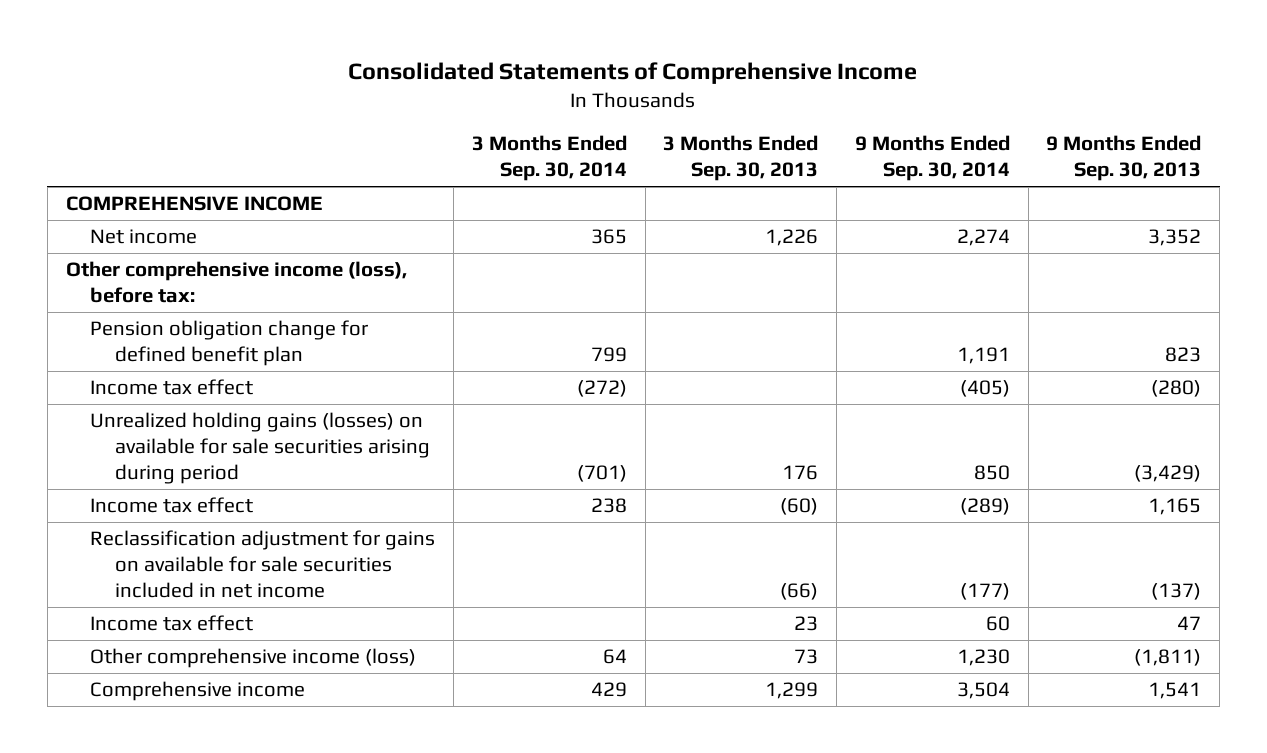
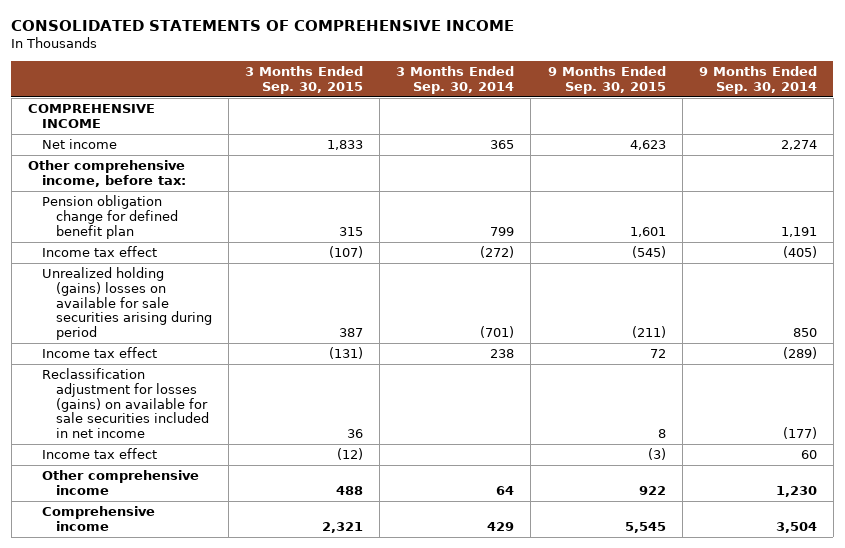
- Consolidated Statements of Comprehensive Income
+ CONSOLIDATED STATEMENTS OF COMPREHENSIVE INCOME
- | 3 Months Ended Sep. 30, 2014 | 3 Months Ended Sep. 30, 2013 | 9 Months Ended Sep. 30, 2014 | 9 Months Ended Sep. 30, 2013
+ | 3 Months Ended Sep. 30, 2015 | 3 Months Ended Sep. 30, 2014 | 9 Months Ended Sep. 30, 2015 | 9 Months Ended Sep. 30, 2014
- Other comprehensive income (loss), before tax:
+ Other comprehensive income, before tax:
- Unrealized holding gains (losses) on available for sale securities arising during period | (701) | 176 | 850 | (3,429)
+ Unrealized holding (gains) losses on available for sale securities arising during period | 387 | (701) | (211) | 850
- Reclassification adjustment for gains on available for sale securities included in net income | | (66) | (177) | (137)
+ Reclassification adjustment for losses (gains) on available for sale securities included in net income | 36 | | 8 | (177)
- Other comprehensive income (loss) | 64 | 73 | 1,230 | (1,811)
+ Other comprehensive income | 488 | 64 | 922 | 1,230

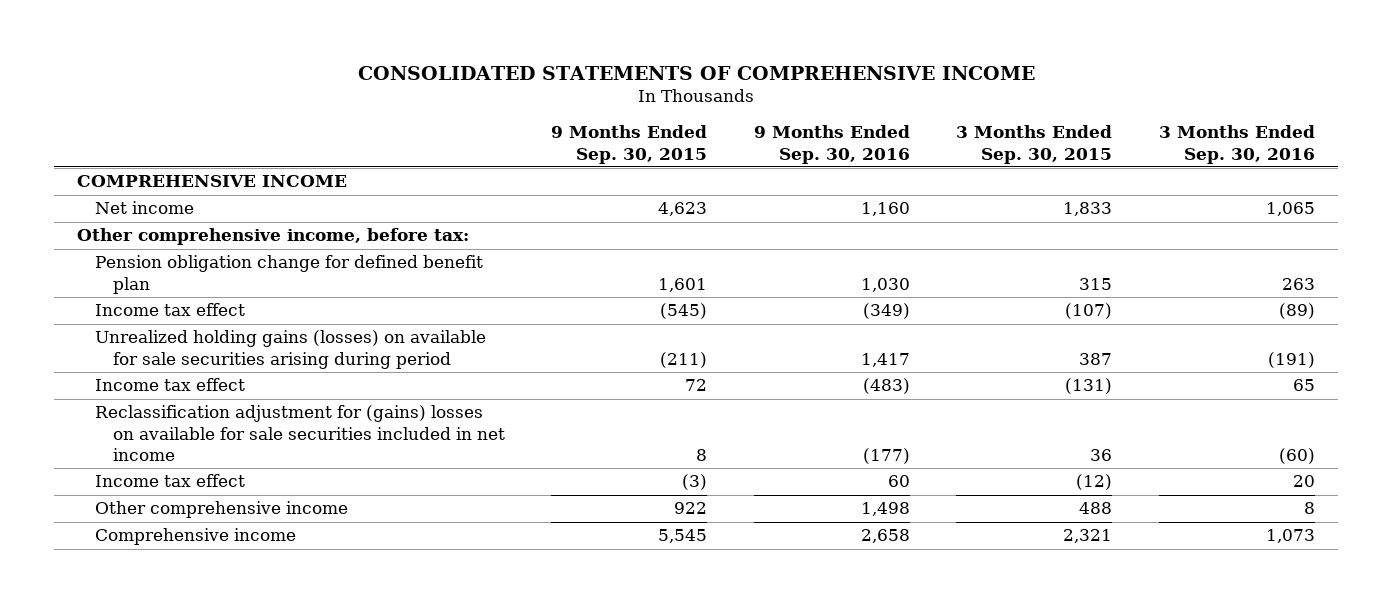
- | 3 Months Ended Sep. 30, 2015 | 3 Months Ended Sep. 30, 2014 | 9 Months Ended Sep. 30, 2015 | 9 Months Ended Sep. 30, 2014
+ | 9 Months Ended Sep. 30, 2015 | 9 Months Ended Sep. 30, 2016 | 3 Months Ended Sep. 30, 2015 | 3 Months Ended Sep. 30, 2016
- Unrealized holding (gains) losses on available for sale securities arising during period | 387 | (701) | (211) | 850
+ Unrealized holding gains (losses) on available for sale securities arising during period | (211) | 1,417 | 387 | (191)
- Reclassification adjustment for losses (gains) on available for sale securities included in net income | 36 | | 8 | (177)
+ Reclassification adjustment for (gains) losses on available for sale securities included in net income | 8 | (177) | 36 | (60)

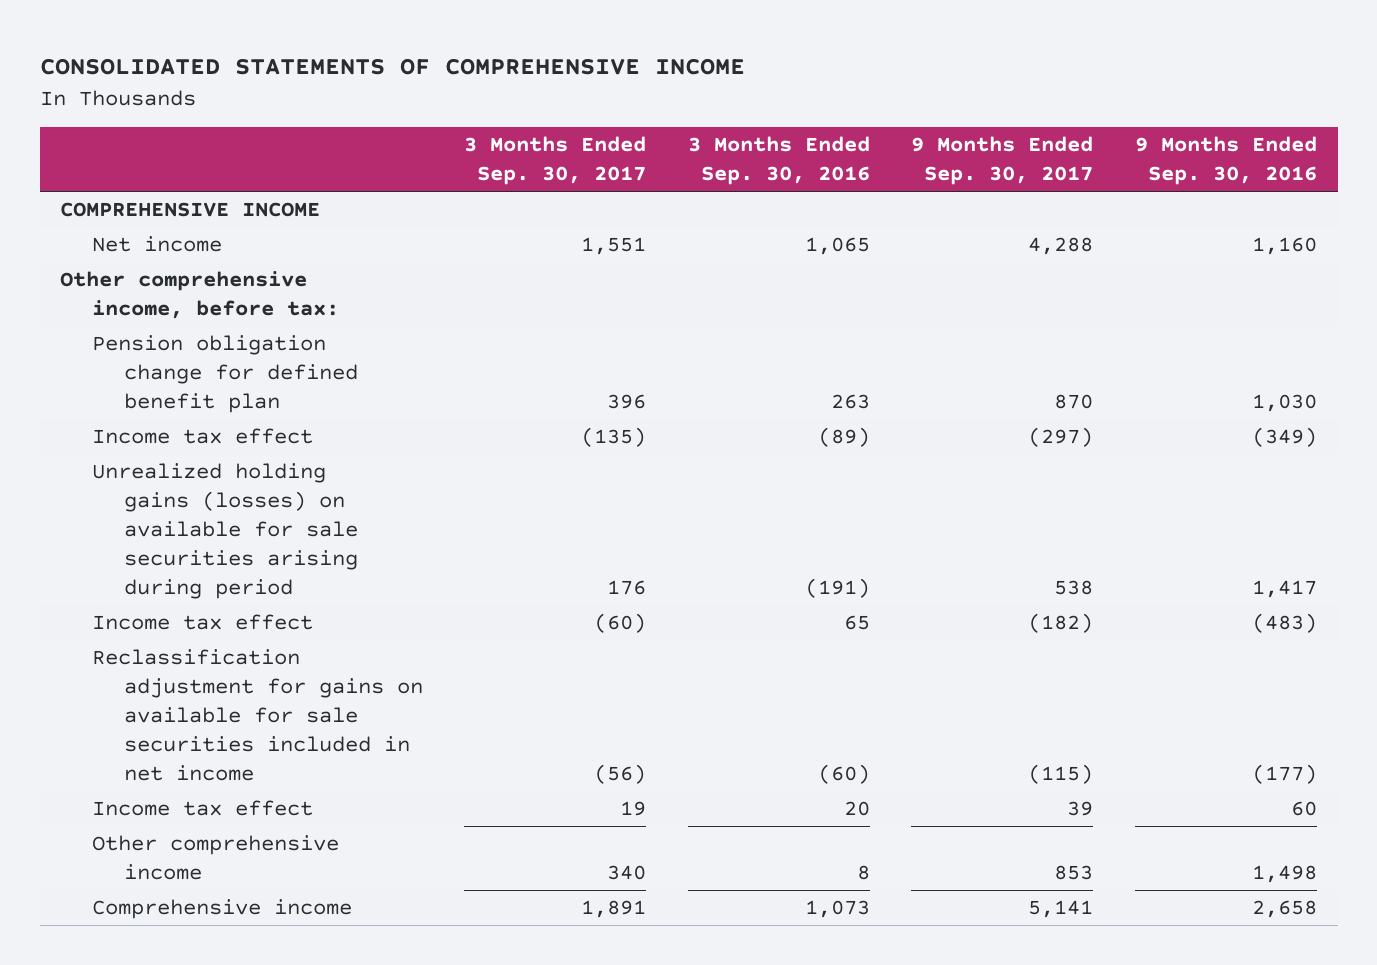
- | 9 Months Ended Sep. 30, 2015 | 9 Months Ended Sep. 30, 2016 | 3 Months Ended Sep. 30, 2015 | 3 Months Ended Sep. 30, 2016
+ | 3 Months Ended Sep. 30, 2017 | 3 Months Ended Sep. 30, 2016 | 9 Months Ended Sep. 30, 2017 | 9 Months Ended Sep. 30, 2016
- Reclassification adjustment for (gains) losses on available for sale securities included in net income | 8 | (177) | 36 | (60)
+ Reclassification adjustment for gains on available for sale securities included in net income | (56) | (60) | (115) | (177)

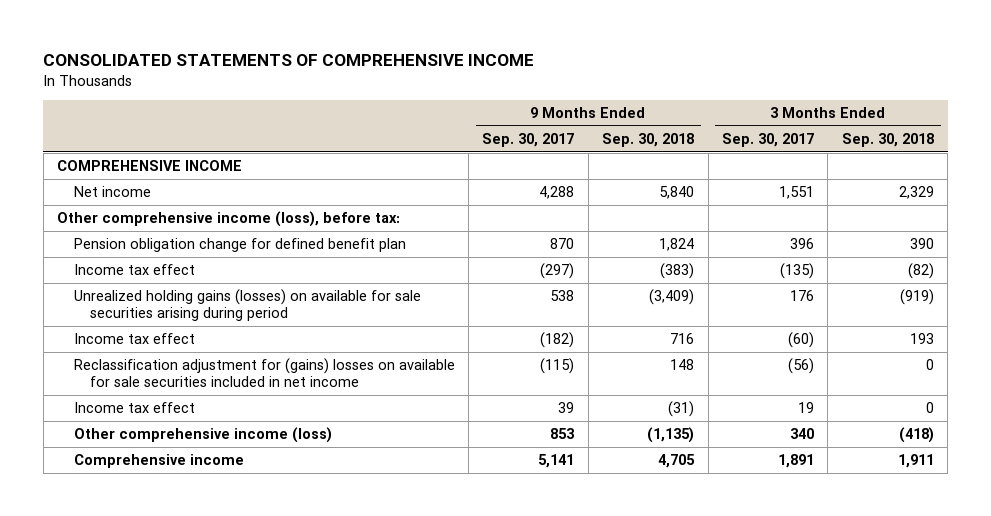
- | 3 Months Ended Sep. 30, 2017 | 3 Months Ended Sep. 30, 2016 | 9 Months Ended Sep. 30, 2017 | 9 Months Ended Sep. 30, 2016
+ | 9 Months Ended Sep. 30, 2017 | 9 Months Ended Sep. 30, 2018 | 3 Months Ended Sep. 30, 2017 | 3 Months Ended Sep. 30, 2018
- Other comprehensive income, before tax:
+ Other comprehensive income (loss), before tax:
- Reclassification adjustment for gains on available for sale securities included in net income | (56) | (60) | (115) | (177)
+ Reclassification adjustment for (gains) losses on available for sale securities included in net income | (115) | 148 | (56) | 0
- Other comprehensive income | 340 | 8 | 853 | 1,498
+ Other comprehensive income (loss) | 853 | (1,135) | 340 | (418)

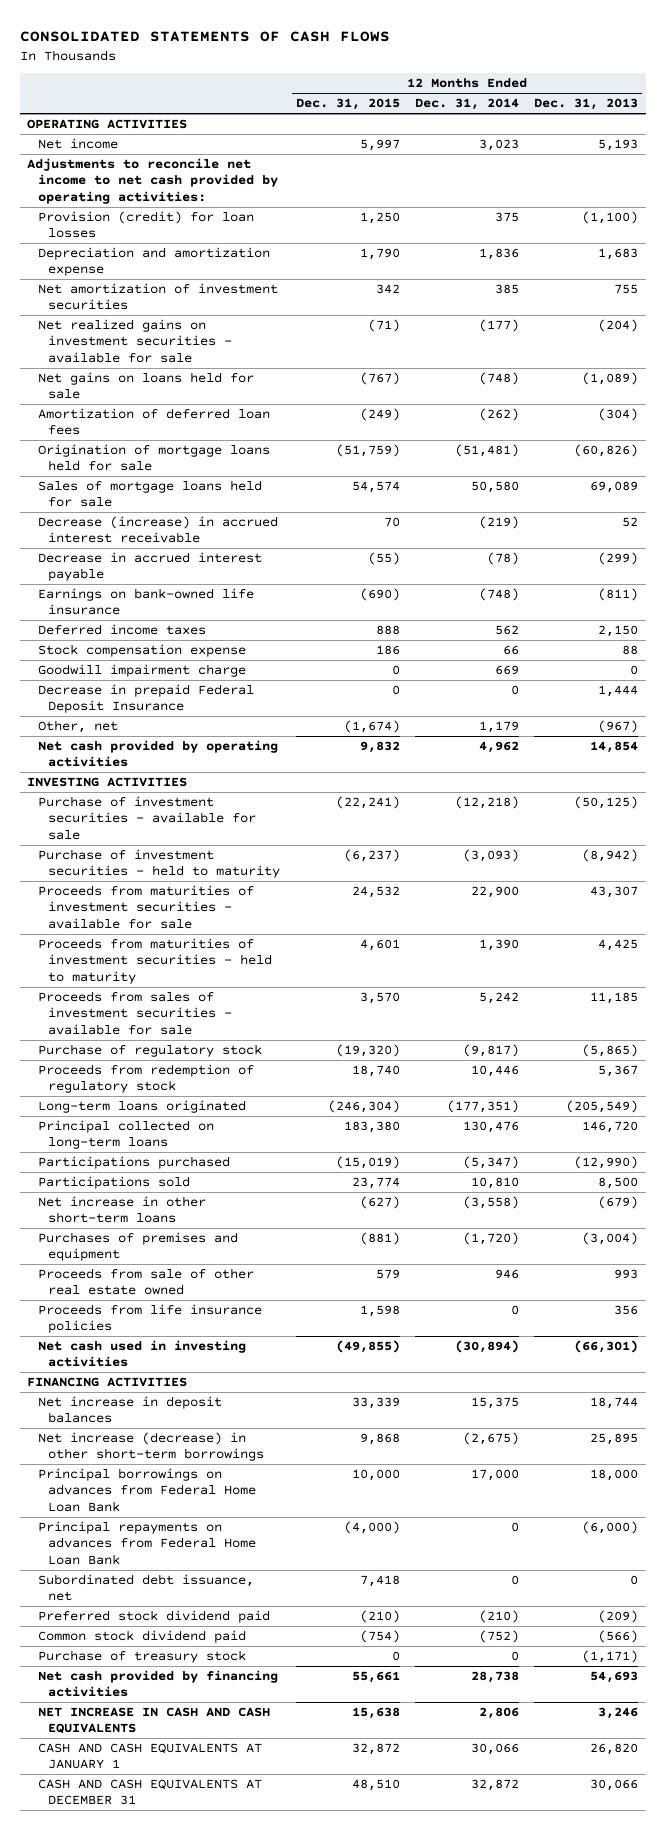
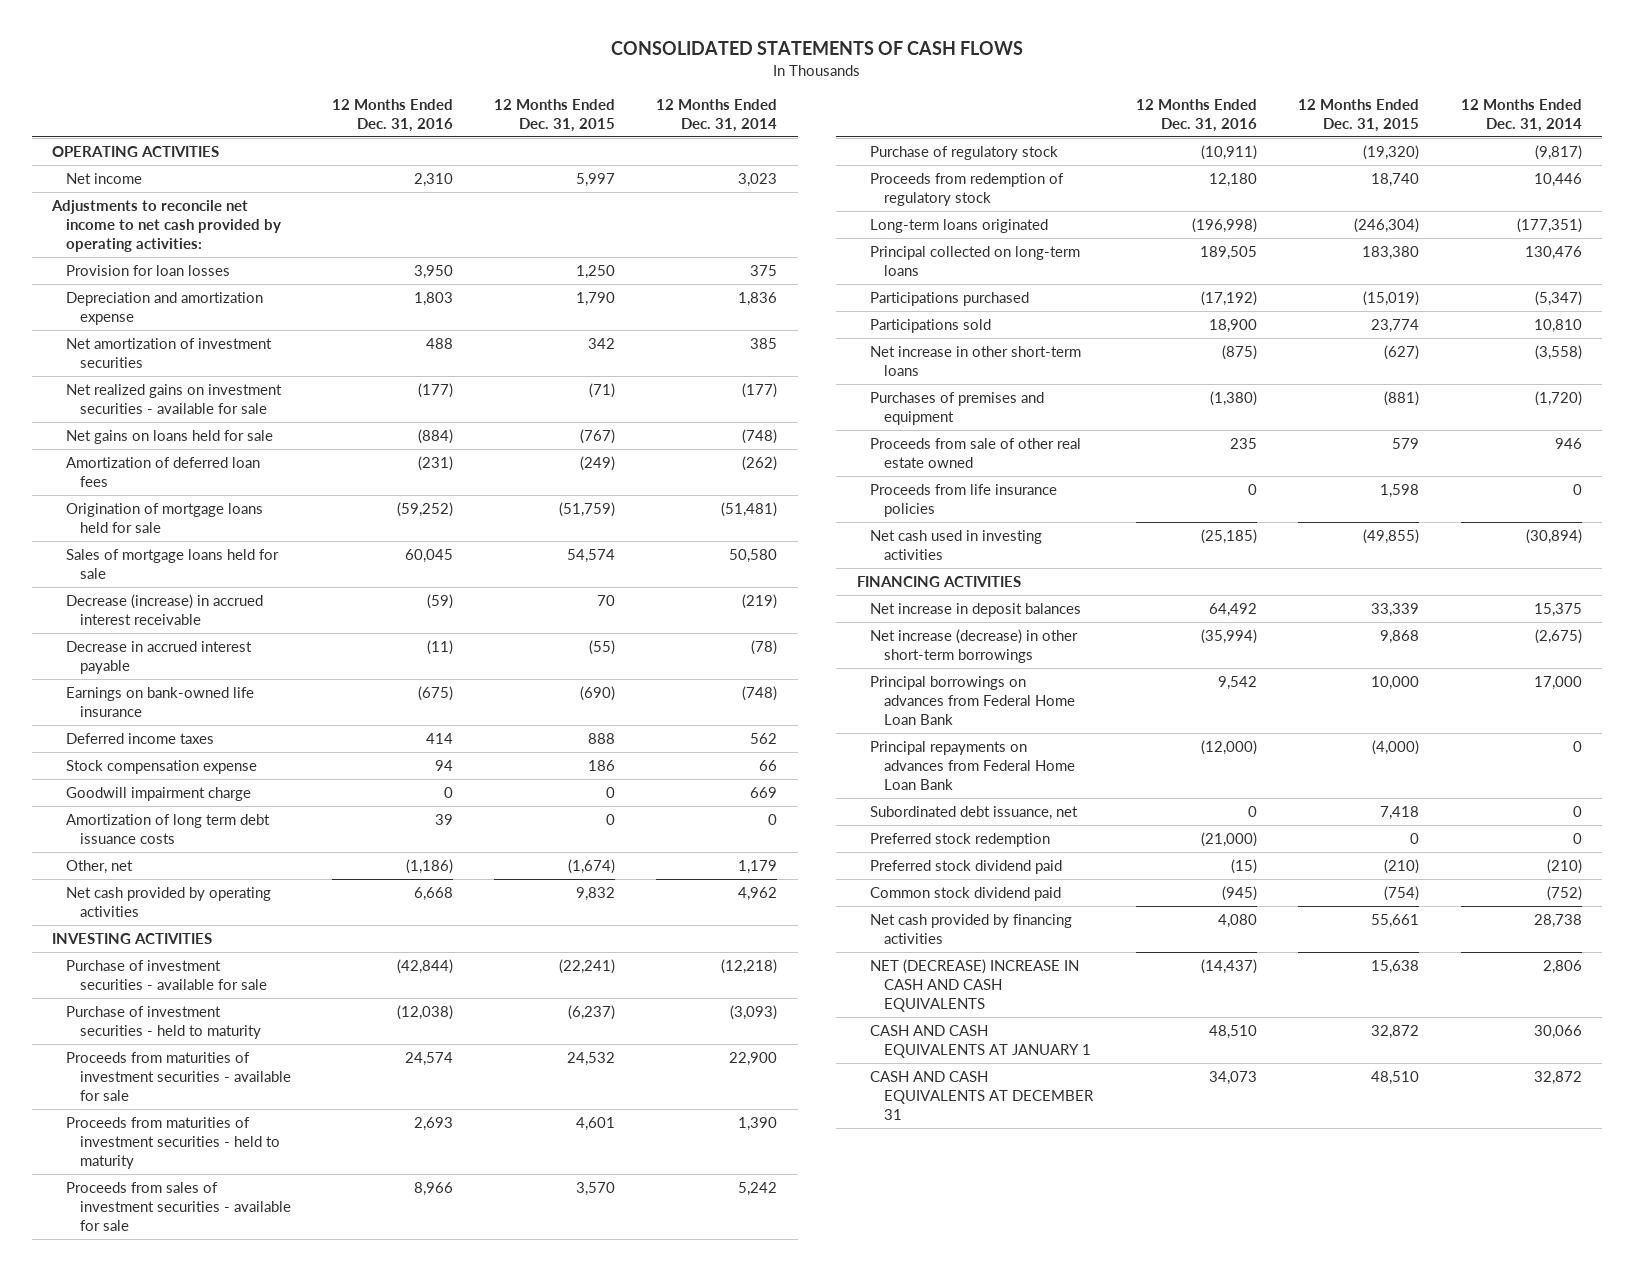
- | 12 Months Ended Dec. 31, 2015 | 12 Months Ended Dec. 31, 2014 | 12 Months Ended Dec. 31, 2013
+ | 12 Months Ended Dec. 31, 2016 | 12 Months Ended Dec. 31, 2015 | 12 Months Ended Dec. 31, 2014
- Provision (credit) for loan losses | 1,250 | 375 | (1,100)
+ Provision for loan losses | 3,950 | 1,250 | 375
- Decrease in prepaid Federal Deposit Insurance | 0 | 0 | 1,444
+ Amortization of long term debt issuance costs | 39 | 0 | 0
+ Preferred stock redemption | (21,000) | 0 | 0
- Purchase of treasury stock | 0 | 0 | (1,171)
- NET INCREASE IN CASH AND CASH EQUIVALENTS | 15,638 | 2,806 | 3,246
+ NET (DECREASE) INCREASE IN CASH AND CASH EQUIVALENTS | (14,437) | 15,638 | 2,806

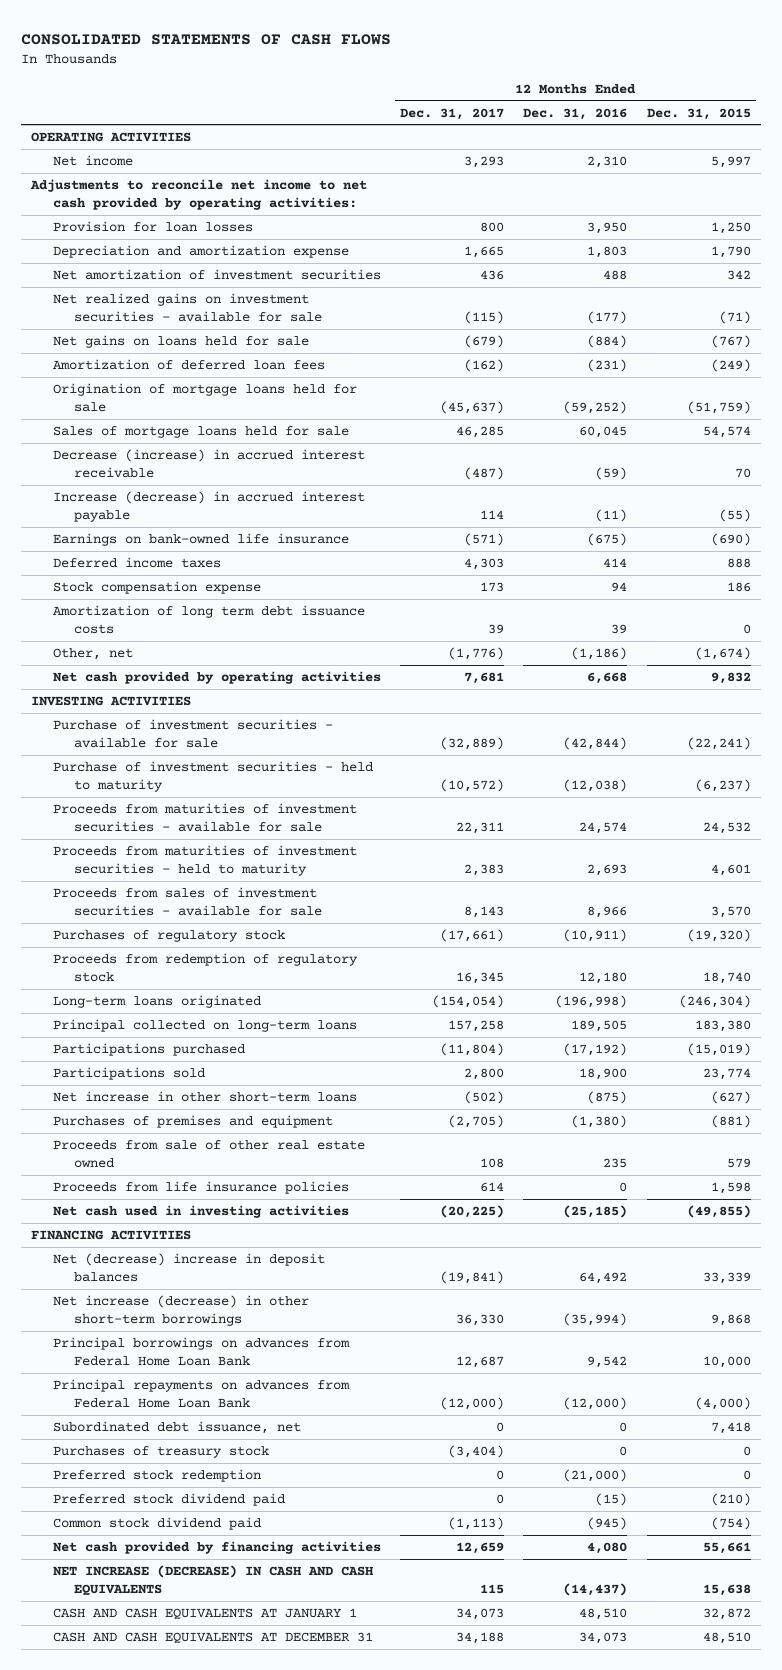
- | 12 Months Ended Dec. 31, 2016 | 12 Months Ended Dec. 31, 2015 | 12 Months Ended Dec. 31, 2014
+ | 12 Months Ended Dec. 31, 2017 | 12 Months Ended Dec. 31, 2016 | 12 Months Ended Dec. 31, 2015
- Decrease in accrued interest payable | (11) | (55) | (78)
+ Increase (decrease) in accrued interest payable | 114 | (11) | (55)
- Goodwill impairment charge | 0 | 0 | 669
- Purchase of regulatory stock | (10,911) | (19,320) | (9,817)
+ Purchases of regulatory stock | (17,661) | (10,911) | (19,320)
- Net increase in deposit balances | 64,492 | 33,339 | 15,375
+ Net (decrease) increase in deposit balances | (19,841) | 64,492 | 33,339
+ Purchases of treasury stock | (3,404) | 0 | 0
- NET (DECREASE) INCREASE IN CASH AND CASH EQUIVALENTS | (14,437) | 15,638 | 2,806
+ NET INCREASE (DECREASE) IN CASH AND CASH EQUIVALENTS | 115 | (14,437) | 15,638

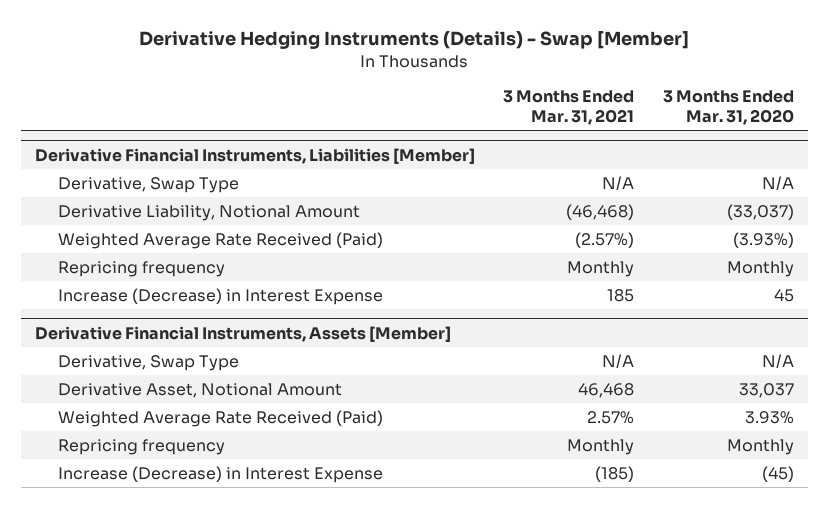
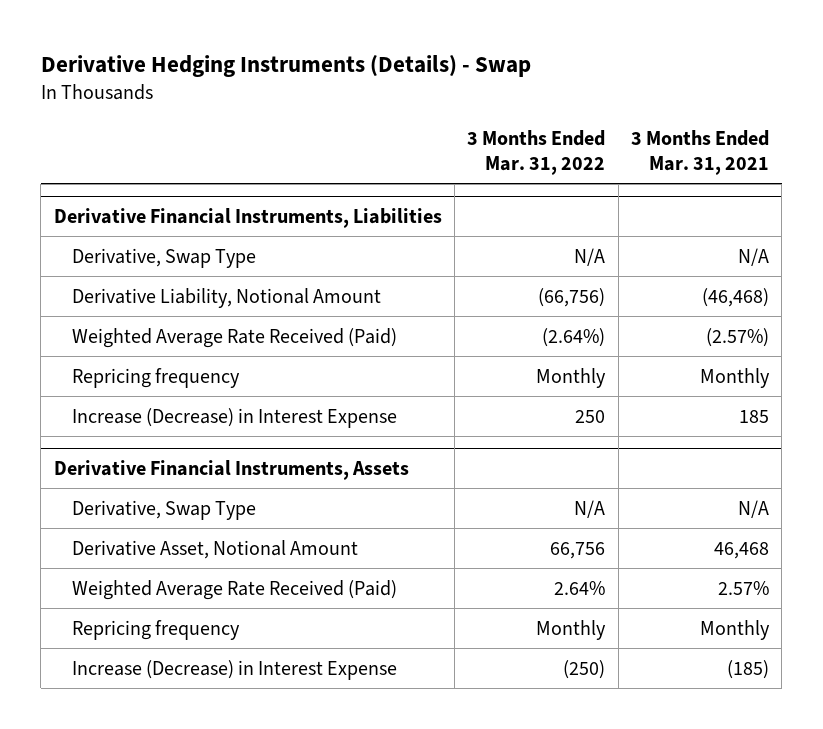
- Derivative Hedging Instruments (Details) - Swap [Member]
+ Derivative Hedging Instruments (Details) - Swap
- | 3 Months Ended Mar. 31, 2021 | 3 Months Ended Mar. 31, 2020
+ | 3 Months Ended Mar. 31, 2022 | 3 Months Ended Mar. 31, 2021
- Derivative Financial Instruments, Liabilities [Member]
+ Derivative Financial Instruments, Liabilities
- Derivative Financial Instruments, Assets [Member]
+ Derivative Financial Instruments, Assets

